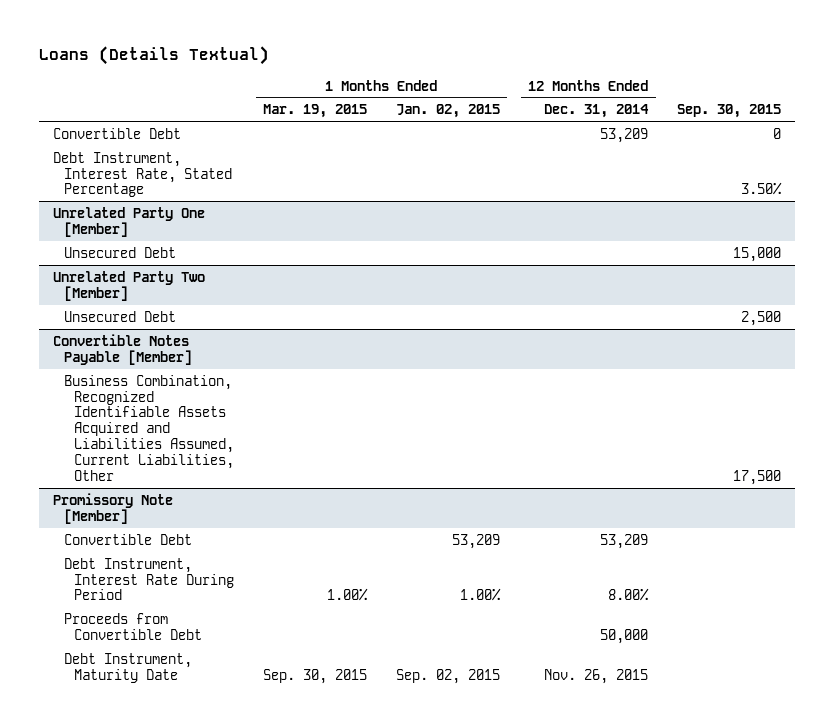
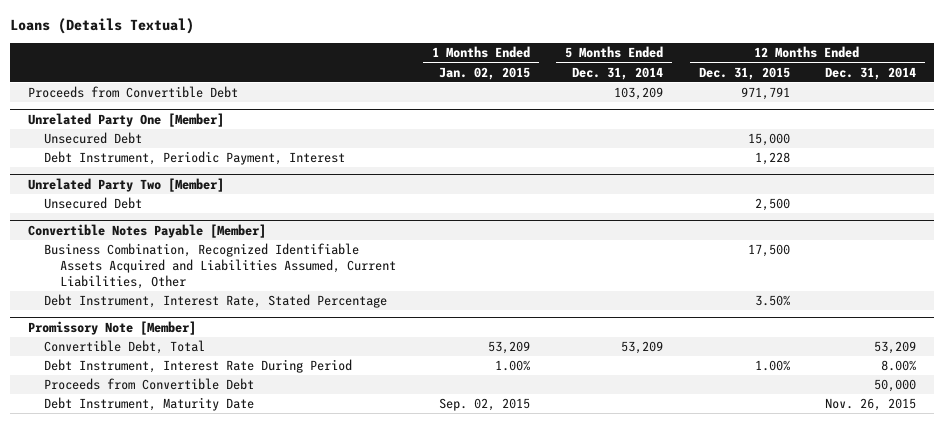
- | 1 Months Ended Mar. 19, 2015 | 1 Months Ended Jan. 02, 2015 | 12 Months Ended Dec. 31, 2014 | Sep. 30, 2015
+ | 1 Months Ended Jan. 02, 2015 | 5 Months Ended Dec. 31, 2014 | 12 Months Ended Dec. 31, 2015 | 12 Months Ended Dec. 31, 2014
- Convertible Debt | | | 53,209 | 0
- Debt Instrument, Interest Rate, Stated Percentage | | | | 3.50%
+ Proceeds from Convertible Debt | | 103,209 | 971,791 |
@ Unrelated Party One [Member]
+ Debt Instrument, Periodic Payment, Interest | | | 1,228 |
@ Convertible Notes Payable [Member]
+ Debt Instrument, Interest Rate, Stated Percentage | | | 3.50% |
@ Promissory Note [Member]
- Convertible Debt | | 53,209 | 53,209 |
+ Convertible Debt, Total | 53,209 | 53,209 | | 53,209

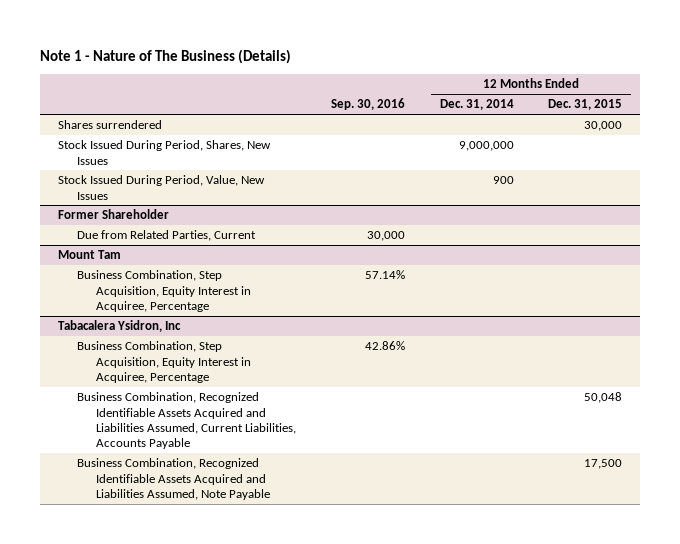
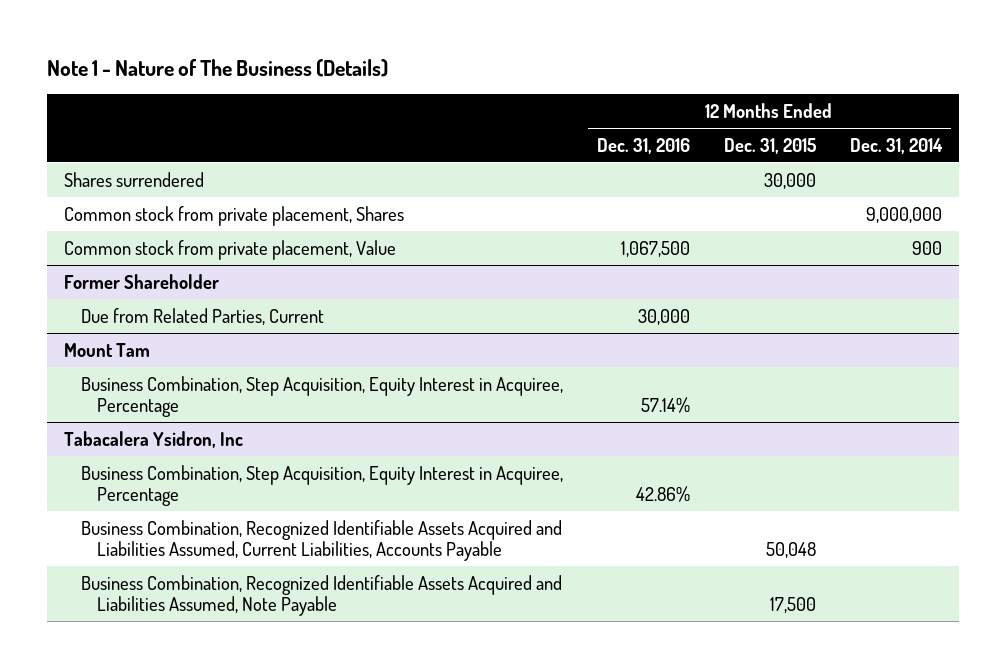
- | Sep. 30, 2016 | 12 Months Ended Dec. 31, 2014 | 12 Months Ended Dec. 31, 2015
+ | 12 Months Ended Dec. 31, 2016 | 12 Months Ended Dec. 31, 2015 | 12 Months Ended Dec. 31, 2014
- Stock Issued During Period, Shares, New Issues | | 9,000,000 |
- Stock Issued During Period, Value, New Issues | | 900 |
+ Common stock from private placement, Shares | | | 9,000,000
+ Common stock from private placement, Value | 1,067,500 | | 900

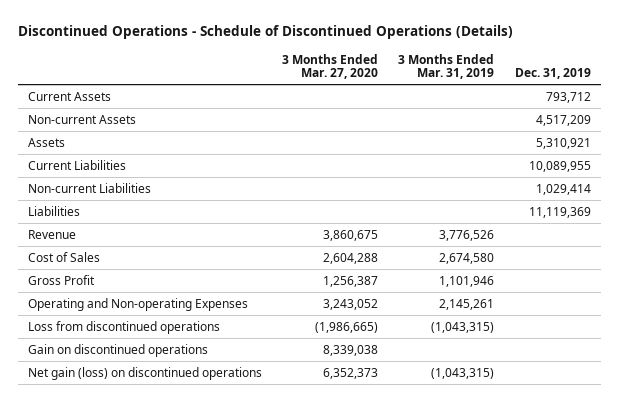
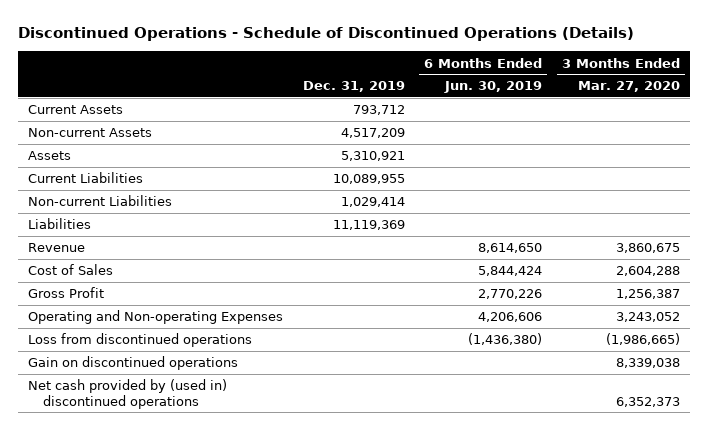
- | 3 Months Ended Mar. 27, 2020 | 3 Months Ended Mar. 31, 2019 | Dec. 31, 2019
+ | Dec. 31, 2019 | 6 Months Ended Jun. 30, 2019 | 3 Months Ended Mar. 27, 2020
- Net gain (loss) on discontinued operations | 6,352,373 | (1,043,315) |
+ Net cash provided by (used in) discontinued operations | | | 6,352,373

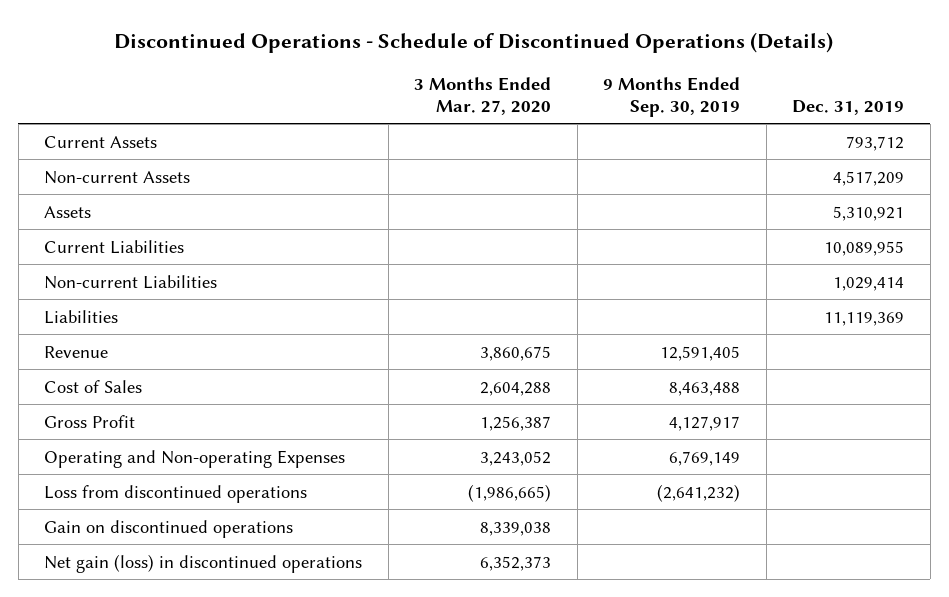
- | Dec. 31, 2019 | 6 Months Ended Jun. 30, 2019 | 3 Months Ended Mar. 27, 2020
+ | 3 Months Ended Mar. 27, 2020 | 9 Months Ended Sep. 30, 2019 | Dec. 31, 2019
- Net cash provided by (used in) discontinued operations | | | 6,352,373
+ Net gain (loss) in discontinued operations | 6,352,373 | |

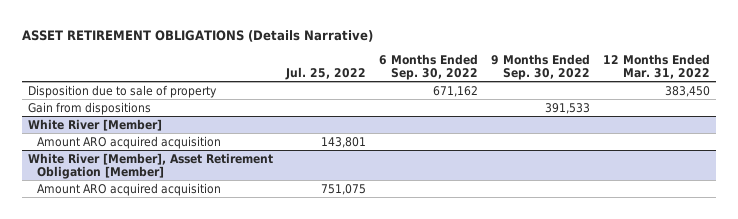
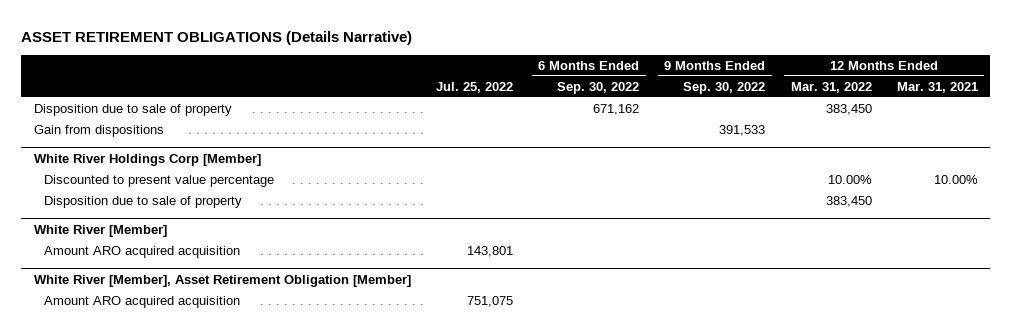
- | Jul. 25, 2022 | 6 Months Ended Sep. 30, 2022 | 9 Months Ended Sep. 30, 2022 | 12 Months Ended Mar. 31, 2022
+ | Jul. 25, 2022 | 6 Months Ended Sep. 30, 2022 | 9 Months Ended Sep. 30, 2022 | 12 Months Ended Mar. 31, 2022 | 12 Months Ended Mar. 31, 2021
+ White River Holdings Corp [Member]
+ Discounted to present value percentage | | | | 10.00% | 10.00%
+ Disposition due to sale of property | | | | 383,450 |

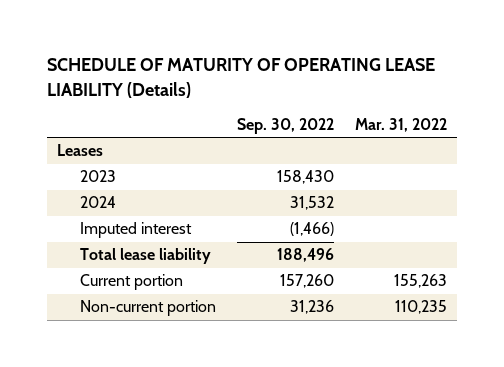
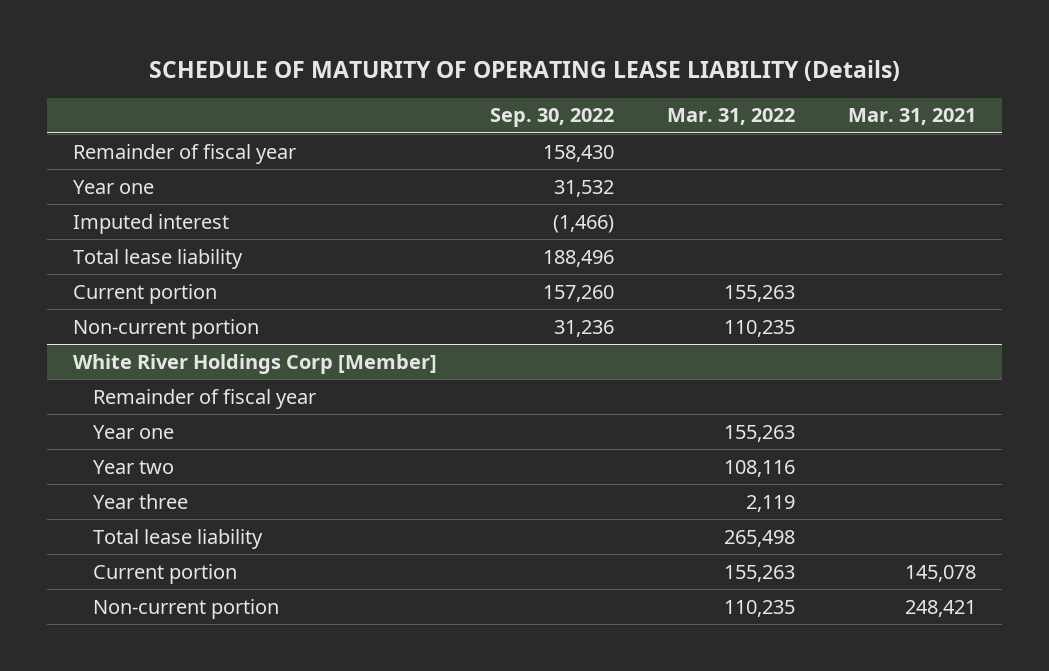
- | Sep. 30, 2022 | Mar. 31, 2022
+ | Sep. 30, 2022 | Mar. 31, 2022 | Mar. 31, 2021
- Leases
- 2023 | 158,430 |
- 2024 | 31,532 |
+ Remainder of fiscal year | 158,430 | |
+ Year one | 31,532 | |
+ White River Holdings Corp [Member]
+ Remainder of fiscal year
+ Year one | | 155,263 |
+ Year two | | 108,116 |
+ Year three | | 2,119 |
+ Total lease liability | | 265,498 |
+ Current portion | | 155,263 | 145,078
+ Non-current portion | | 110,235 | 248,421

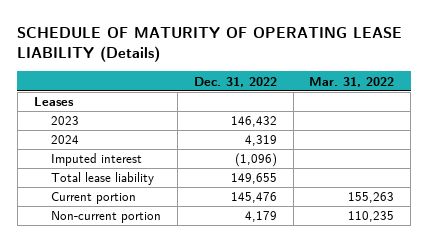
- | Sep. 30, 2022 | Mar. 31, 2022 | Mar. 31, 2021
+ | Dec. 31, 2022 | Mar. 31, 2022
- Remainder of fiscal year | 158,430 | |
- Year one | 31,532 | |
+ Leases
+ 2023 | 146,432 |
+ 2024 | 4,319 |
- White River Holdings Corp [Member]
- Remainder of fiscal year
- Year one | | 155,263 |
- Year two | | 108,116 |
- Year three | | 2,119 |
- Total lease liability | | 265,498 |
- Current portion | | 155,263 | 145,078
- Non-current portion | | 110,235 | 248,421

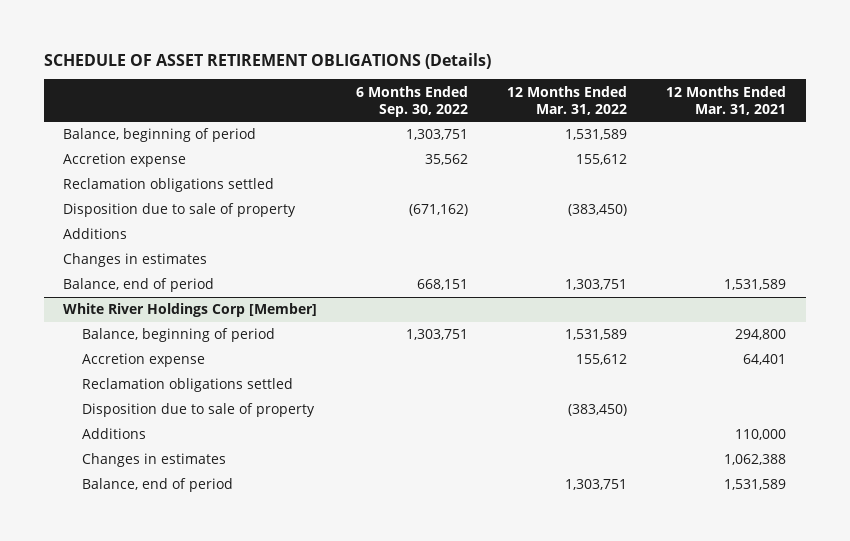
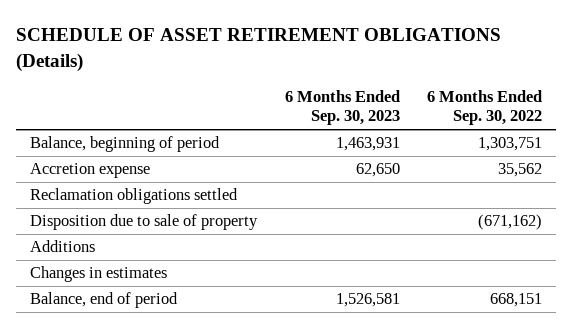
- | 6 Months Ended Sep. 30, 2022 | 12 Months Ended Mar. 31, 2022 | 12 Months Ended Mar. 31, 2021
+ | 6 Months Ended Sep. 30, 2023 | 6 Months Ended Sep. 30, 2022
- White River Holdings Corp [Member]
- Balance, beginning of period | 1,303,751 | 1,531,589 | 294,800
- Accretion expense | | 155,612 | 64,401
- Reclamation obligations settled
- Disposition due to sale of property | | (383,450) |
- Additions | | | 110,000
- Changes in estimates | | | 1,062,388
- Balance, end of period | | 1,303,751 | 1,531,589

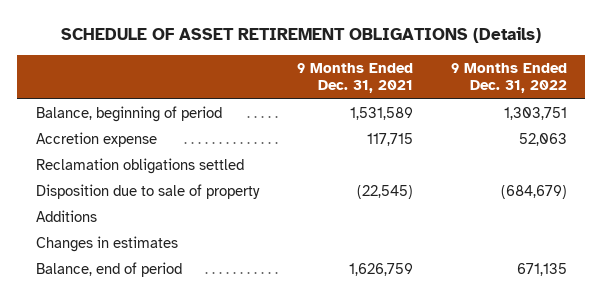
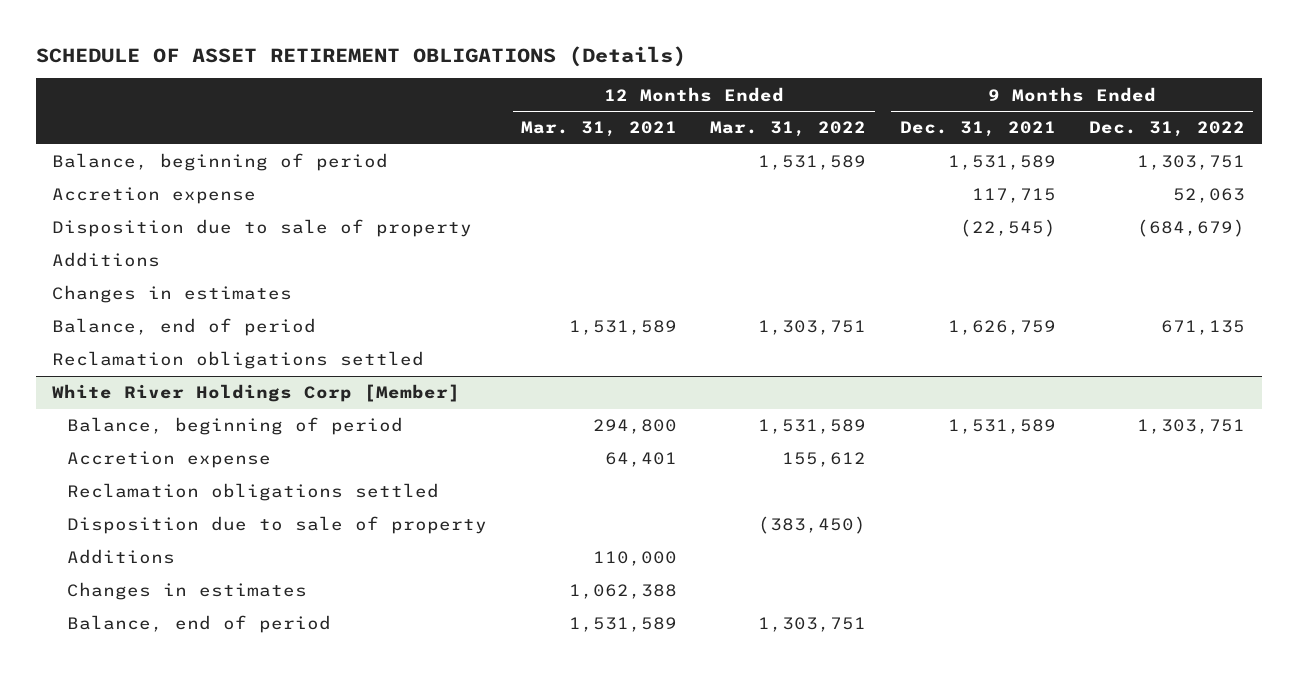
- | 9 Months Ended Dec. 31, 2021 | 9 Months Ended Dec. 31, 2022
+ | 12 Months Ended Mar. 31, 2021 | 12 Months Ended Mar. 31, 2022 | 9 Months Ended Dec. 31, 2021 | 9 Months Ended Dec. 31, 2022
moved down: Reclamation obligations settled
+ White River Holdings Corp [Member]
+ Balance, beginning of period | 294,800 | 1,531,589 | 1,531,589 | 1,303,751
+ Accretion expense | 64,401 | 155,612 | |
+ Reclamation obligations settled
+ Disposition due to sale of property | | (383,450) | |
+ Additions | 110,000 | | |
+ Changes in estimates | 1,062,388 | | |
+ Balance, end of period | 1,531,589 | 1,303,751 | |

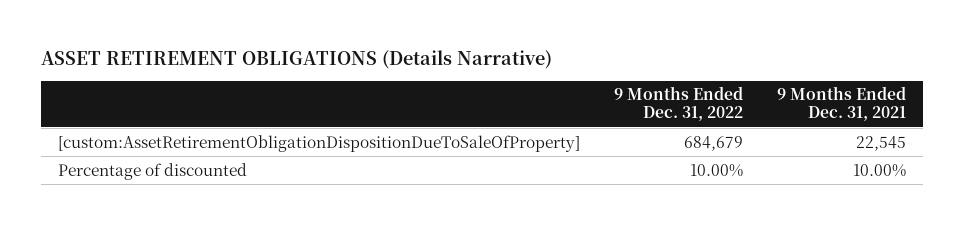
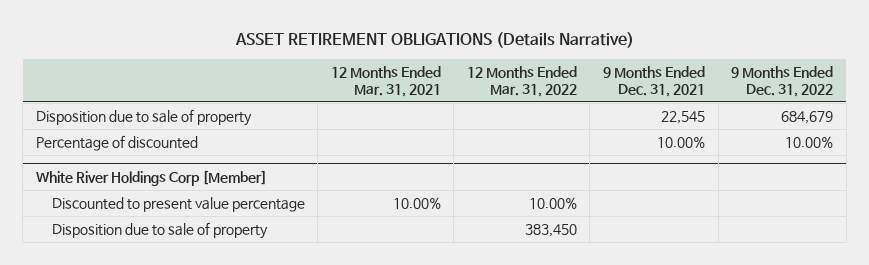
- | 9 Months Ended Dec. 31, 2022 | 9 Months Ended Dec. 31, 2021
+ | 12 Months Ended Mar. 31, 2021 | 12 Months Ended Mar. 31, 2022 | 9 Months Ended Dec. 31, 2021 | 9 Months Ended Dec. 31, 2022
- [custom:AssetRetirementObligationDispositionDueToSaleOfProperty] | 684,679 | 22,545
+ Disposition due to sale of property | | | 22,545 | 684,679
+ White River Holdings Corp [Member]
+ Discounted to present value percentage | 10.00% | 10.00% | |
+ Disposition due to sale of property | | 383,450 | |

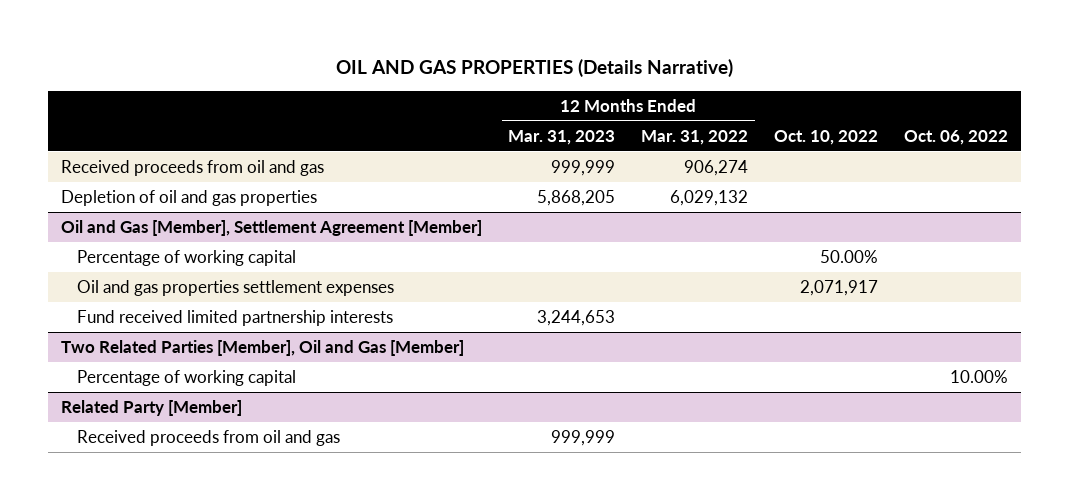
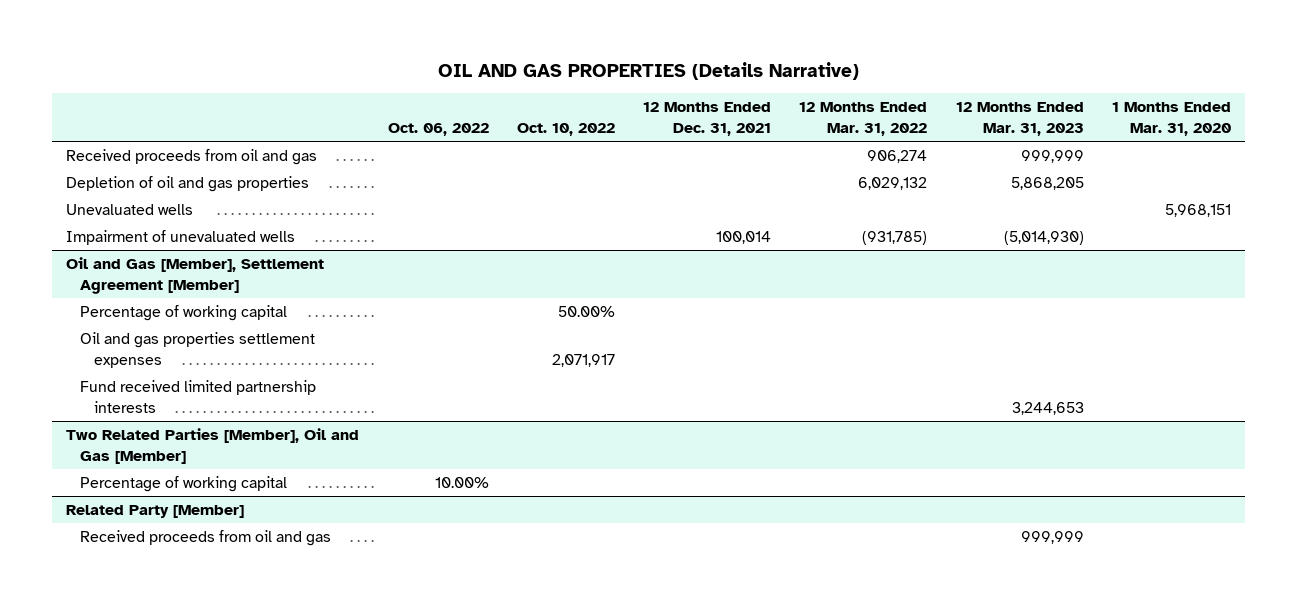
- | 12 Months Ended Mar. 31, 2023 | 12 Months Ended Mar. 31, 2022 | Oct. 10, 2022 | Oct. 06, 2022
+ | Oct. 06, 2022 | Oct. 10, 2022 | 12 Months Ended Dec. 31, 2021 | 12 Months Ended Mar. 31, 2022 | 12 Months Ended Mar. 31, 2023 | 1 Months Ended Mar. 31, 2020
+ Unevaluated wells | | | | | | 5,968,151
+ Impairment of unevaluated wells | | | 100,014 | (931,785) | (5,014,930) |

